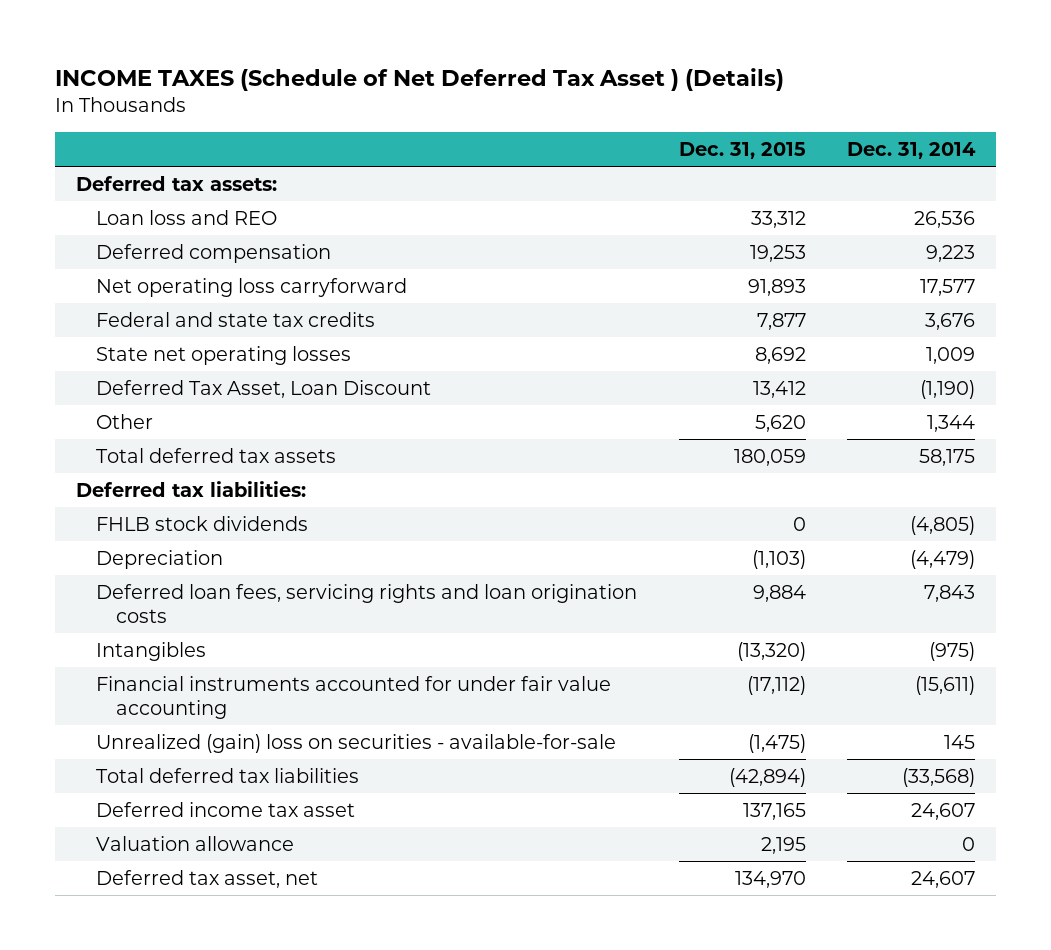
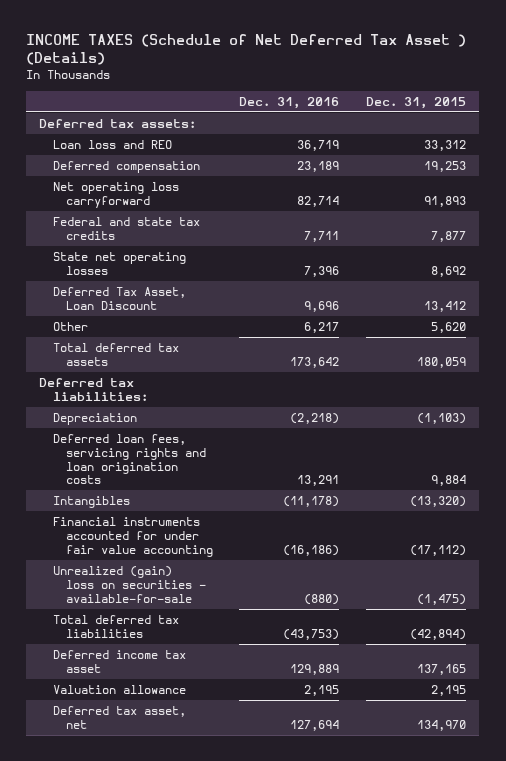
- | Dec. 31, 2015 | Dec. 31, 2014
+ | Dec. 31, 2016 | Dec. 31, 2015
- FHLB stock dividends | 0 | (4,805)

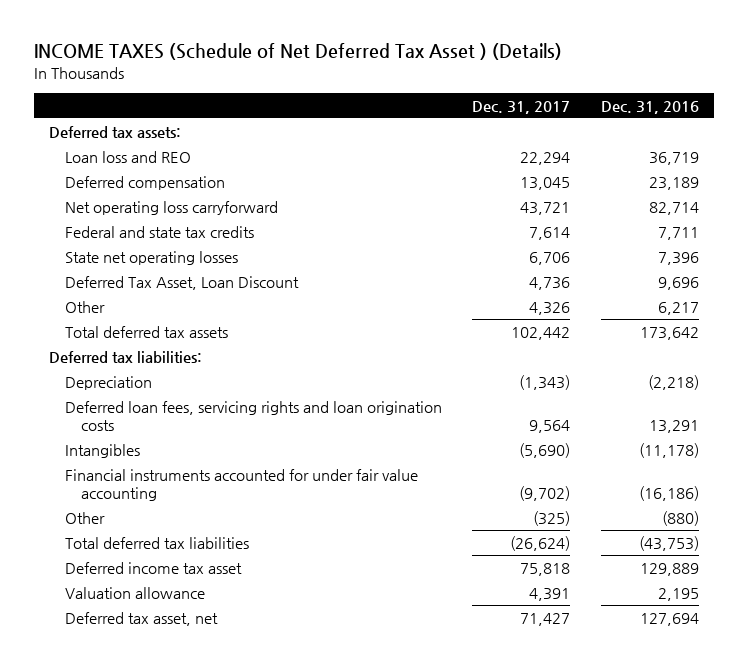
- | Dec. 31, 2016 | Dec. 31, 2015
+ | Dec. 31, 2017 | Dec. 31, 2016
- Unrealized (gain) loss on securities - available-for-sale | (880) | (1,475)
+ Other | (325) | (880)

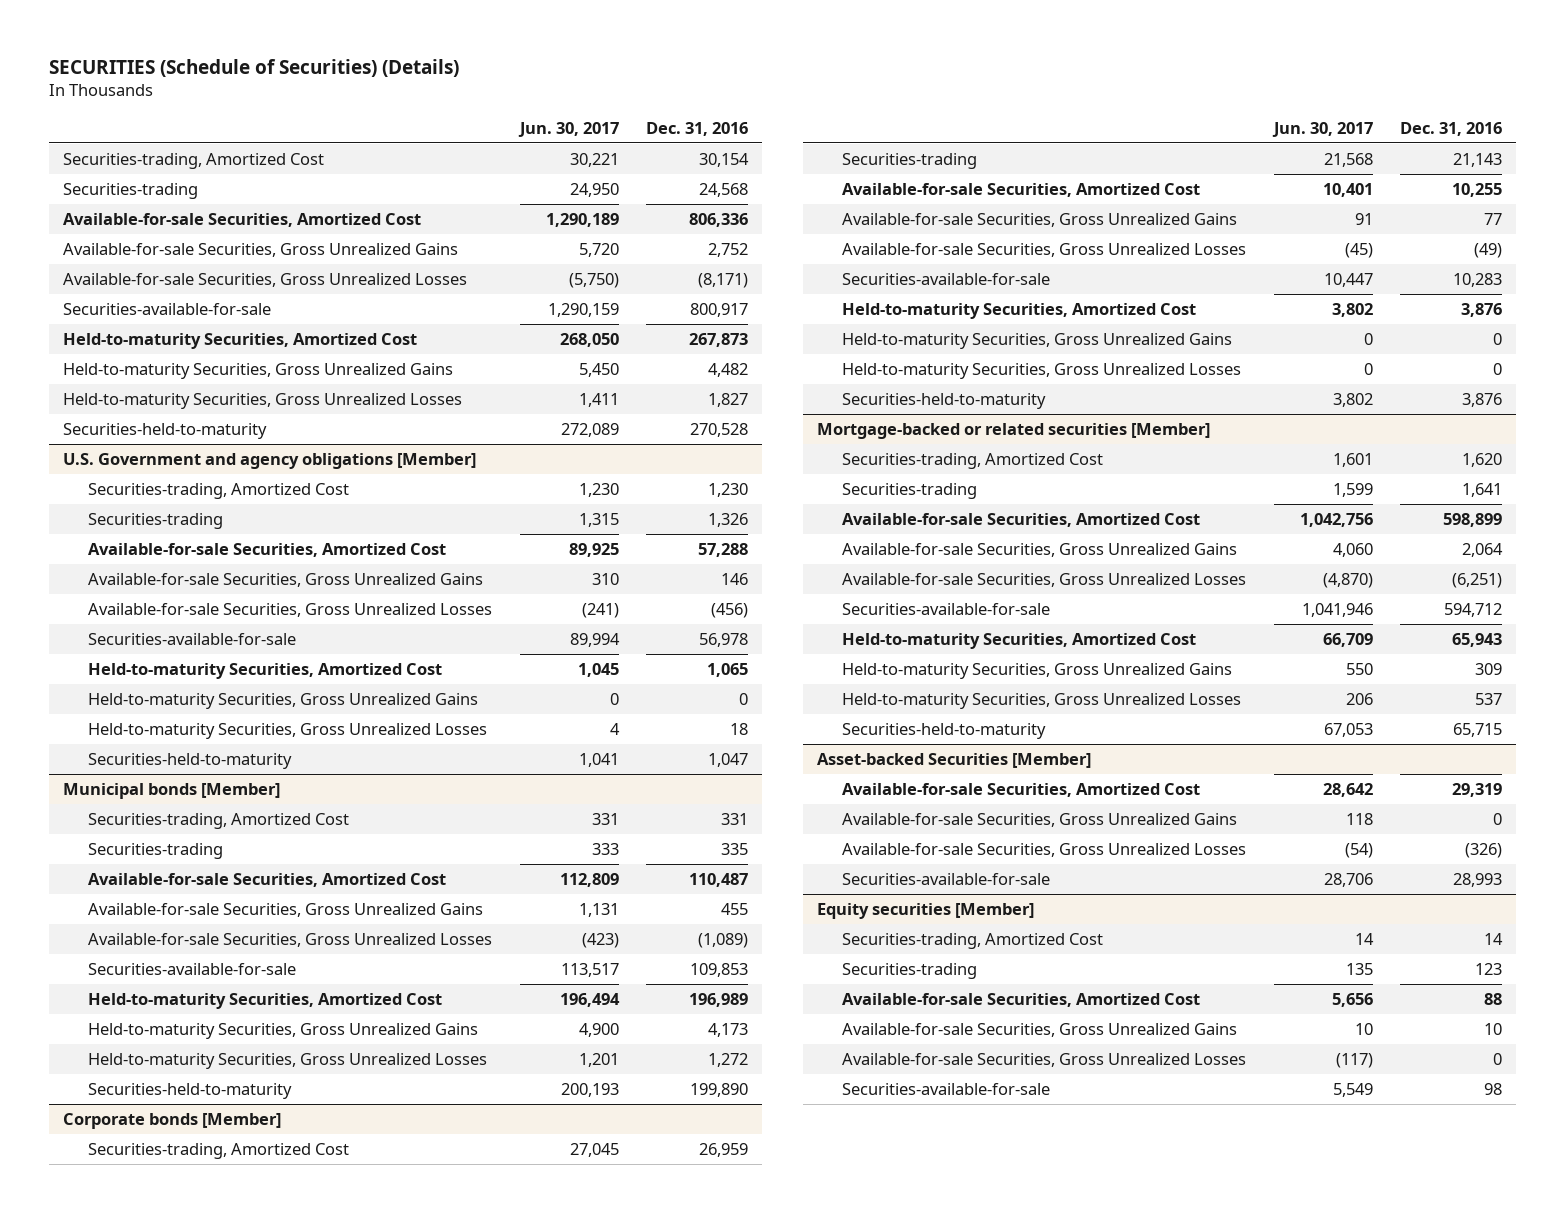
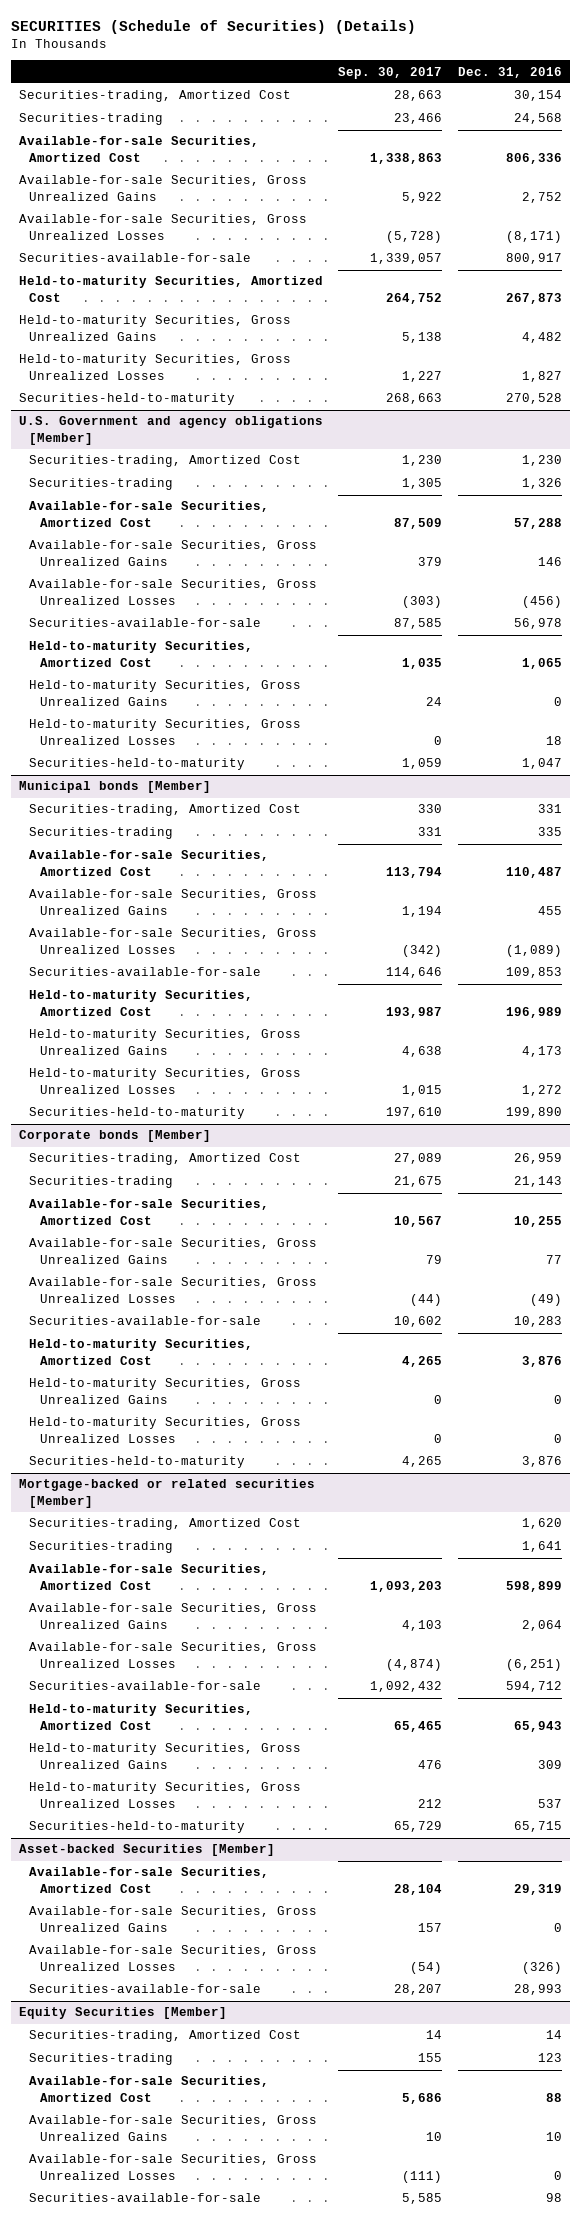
- | Jun. 30, 2017 | Dec. 31, 2016
+ | Sep. 30, 2017 | Dec. 31, 2016
- Equity securities [Member]
+ Equity Securities [Member]

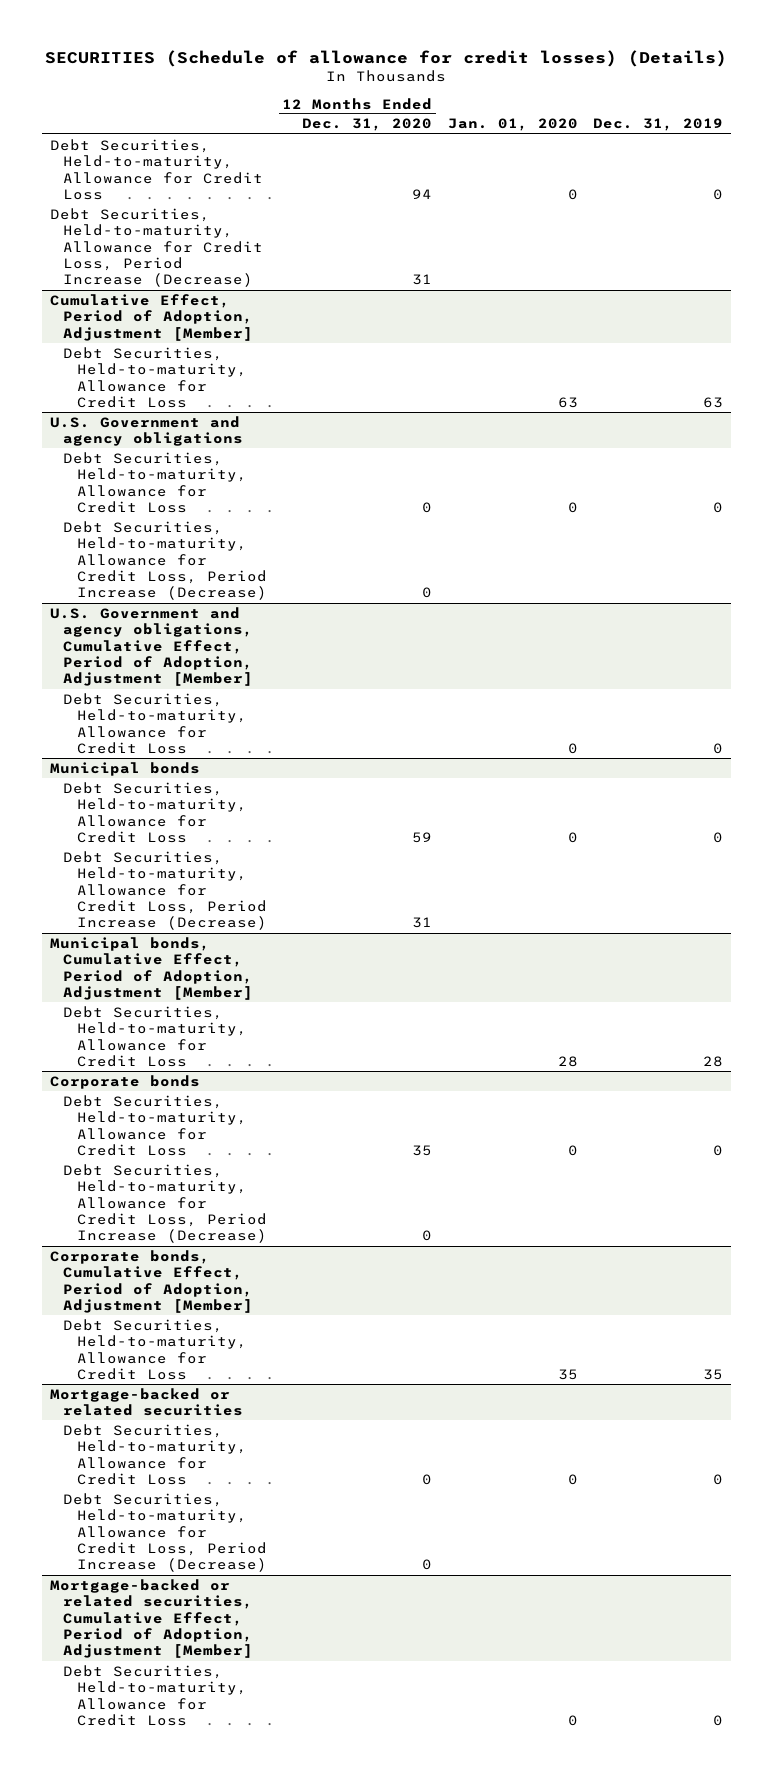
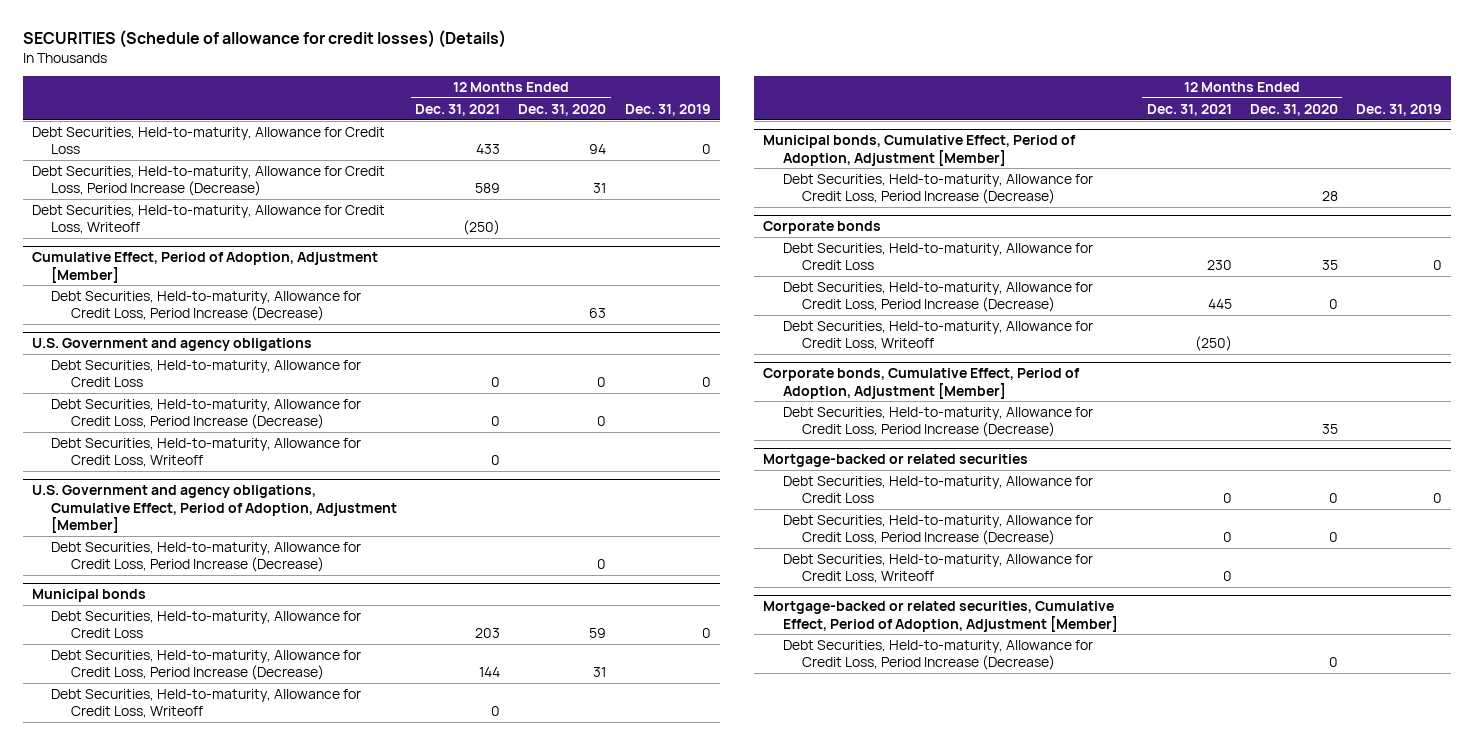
- | 12 Months Ended Dec. 31, 2020 | Jan. 01, 2020 | Dec. 31, 2019
+ | 12 Months Ended Dec. 31, 2021 | 12 Months Ended Dec. 31, 2020 | Dec. 31, 2019
+ Debt Securities, Held-to-maturity, Allowance for Credit Loss, Writeoff | (250) | |
@ Cumulative Effect, Period of Adoption, Adjustment [Member]
- Debt Securities, Held-to-maturity, Allowance for Credit Loss | | 63 | 63
+ Debt Securities, Held-to-maturity, Allowance for Credit Loss, Period Increase (Decrease) | | 63 |
@ U.S. Government and agency obligations
+ Debt Securities, Held-to-maturity, Allowance for Credit Loss, Writeoff | 0 | |
@ U.S. Government and agency obligations, Cumulative Effect, Period of Adoption, Adjustment [Member]
- Debt Securities, Held-to-maturity, Allowance for Credit Loss | | 0 | 0
+ Debt Securities, Held-to-maturity, Allowance for Credit Loss, Period Increase (Decrease) | | 0 |
@ Municipal bonds
+ Debt Securities, Held-to-maturity, Allowance for Credit Loss, Writeoff | 0 | |
@ Municipal bonds, Cumulative Effect, Period of Adoption, Adjustment [Member]
- Debt Securities, Held-to-maturity, Allowance for Credit Loss | | 28 | 28
+ Debt Securities, Held-to-maturity, Allowance for Credit Loss, Period Increase (Decrease) | | 28 |
@ Corporate bonds
+ Debt Securities, Held-to-maturity, Allowance for Credit Loss, Writeoff | (250) | |
@ Corporate bonds, Cumulative Effect, Period of Adoption, Adjustment [Member]
- Debt Securities, Held-to-maturity, Allowance for Credit Loss | | 35 | 35
+ Debt Securities, Held-to-maturity, Allowance for Credit Loss, Period Increase (Decrease) | | 35 |
@ Mortgage-backed or related securities
+ Debt Securities, Held-to-maturity, Allowance for Credit Loss, Writeoff | 0 | |
@ Mortgage-backed or related securities, Cumulative Effect, Period of Adoption, Adjustment [Member]
- Debt Securities, Held-to-maturity, Allowance for Credit Loss | | 0 | 0
+ Debt Securities, Held-to-maturity, Allowance for Credit Loss, Period Increase (Decrease) | | 0 |

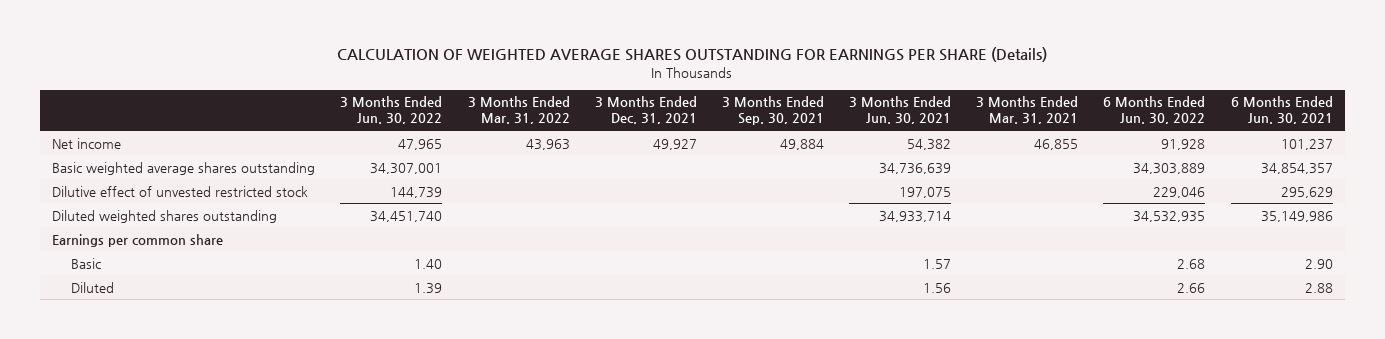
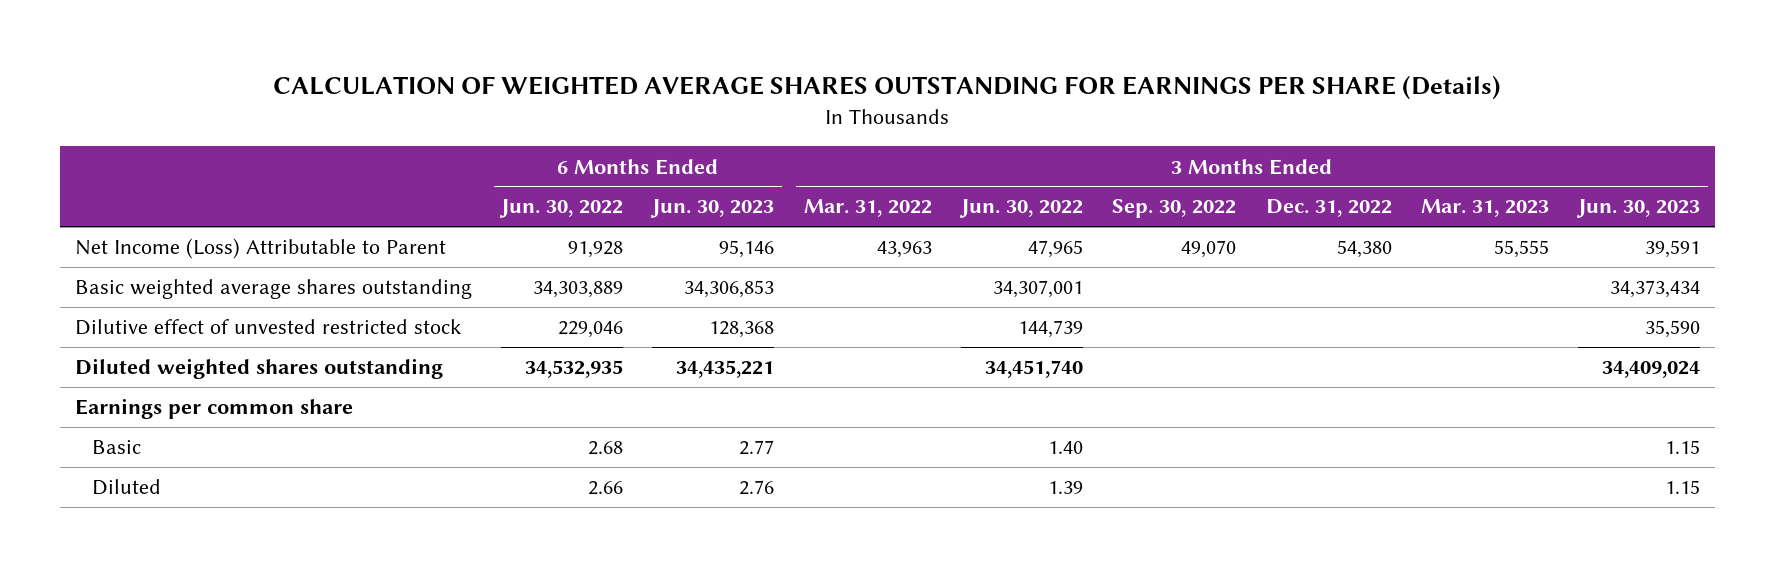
- | 3 Months Ended Jun. 30, 2022 | 3 Months Ended Mar. 31, 2022 | 3 Months Ended Dec. 31, 2021 | 3 Months Ended Sep. 30, 2021 | 3 Months Ended Jun. 30, 2021 | 3 Months Ended Mar. 31, 2021 | 6 Months Ended Jun. 30, 2022 | 6 Months Ended Jun. 30, 2021
+ | 6 Months Ended Jun. 30, 2022 | 6 Months Ended Jun. 30, 2023 | 3 Months Ended Mar. 31, 2022 | 3 Months Ended Jun. 30, 2022 | 3 Months Ended Sep. 30, 2022 | 3 Months Ended Dec. 31, 2022 | 3 Months Ended Mar. 31, 2023 | 3 Months Ended Jun. 30, 2023
- Net income | 47,965 | 43,963 | 49,927 | 49,884 | 54,382 | 46,855 | 91,928 | 101,237
+ Net Income (Loss) Attributable to Parent | 91,928 | 95,146 | 43,963 | 47,965 | 49,070 | 54,380 | 55,555 | 39,591

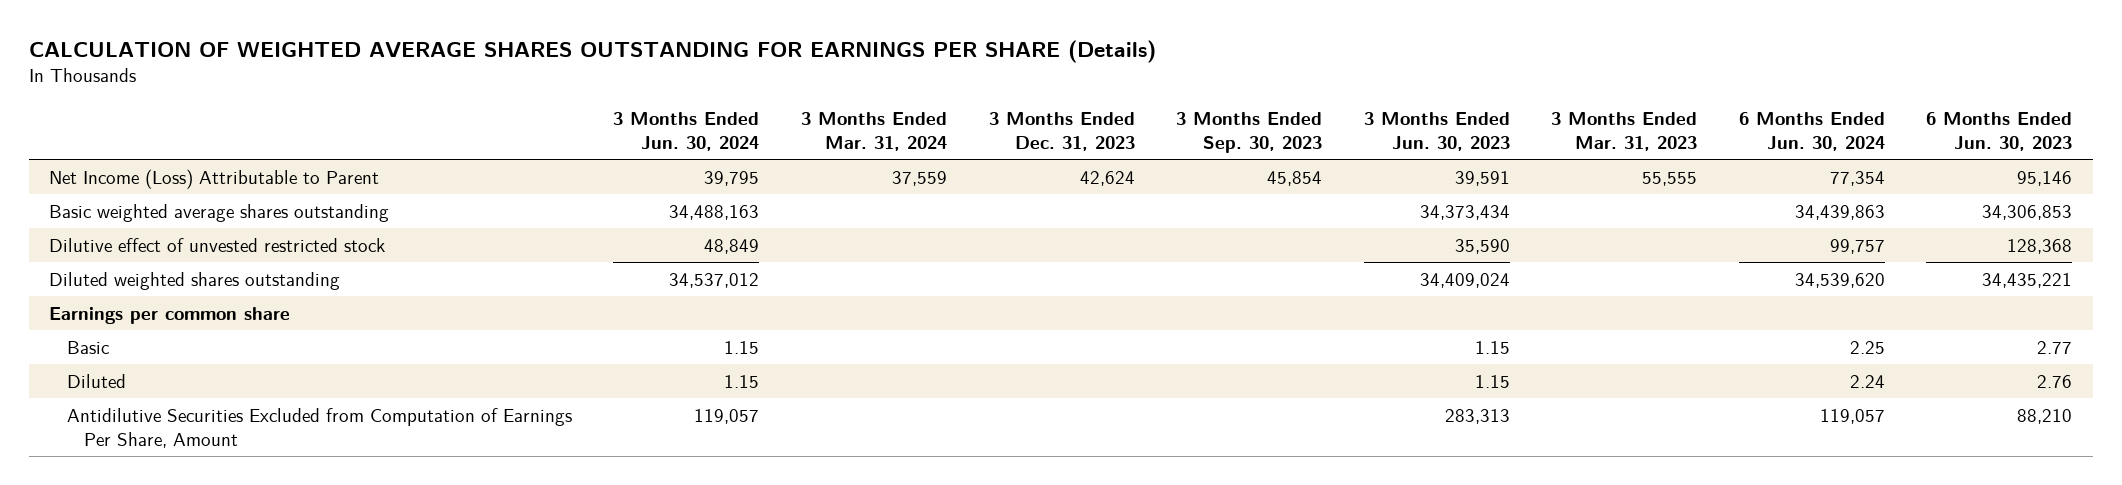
- | 6 Months Ended Jun. 30, 2022 | 6 Months Ended Jun. 30, 2023 | 3 Months Ended Mar. 31, 2022 | 3 Months Ended Jun. 30, 2022 | 3 Months Ended Sep. 30, 2022 | 3 Months Ended Dec. 31, 2022 | 3 Months Ended Mar. 31, 2023 | 3 Months Ended Jun. 30, 2023
+ | 3 Months Ended Jun. 30, 2024 | 3 Months Ended Mar. 31, 2024 | 3 Months Ended Dec. 31, 2023 | 3 Months Ended Sep. 30, 2023 | 3 Months Ended Jun. 30, 2023 | 3 Months Ended Mar. 31, 2023 | 6 Months Ended Jun. 30, 2024 | 6 Months Ended Jun. 30, 2023
+ Antidilutive Securities Excluded from Computation of Earnings Per Share, Amount | 119,057 | | | | 283,313 | | 119,057 | 88,210

